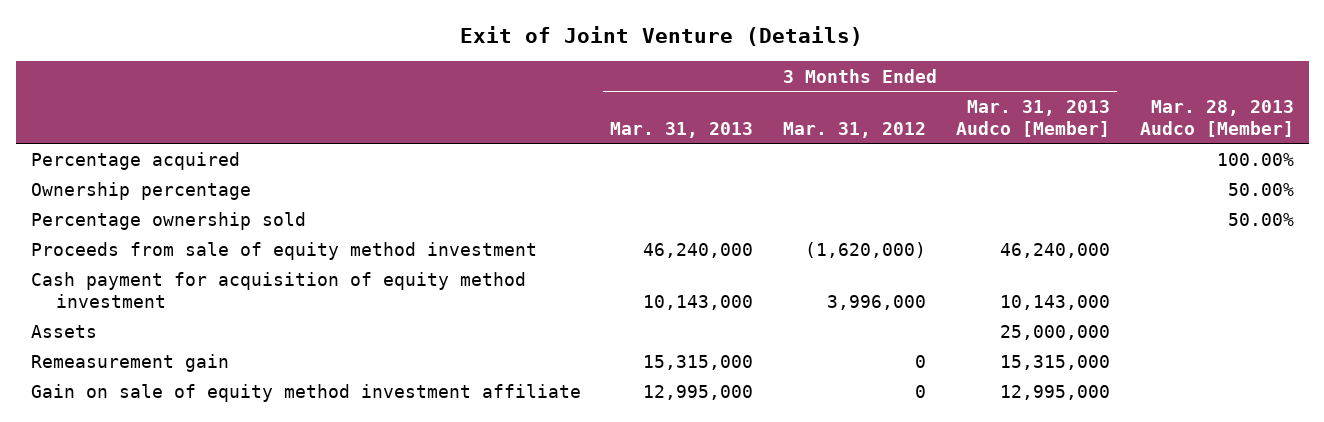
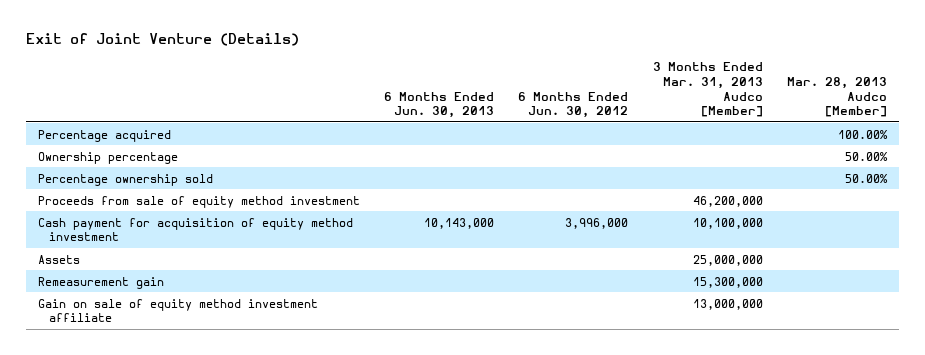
- | 3 Months Ended Mar. 31, 2013 | 3 Months Ended Mar. 31, 2012 | 3 Months Ended Mar. 31, 2013 Audco [Member] | Mar. 28, 2013 Audco [Member]
+ | 6 Months Ended Jun. 30, 2013 | 6 Months Ended Jun. 30, 2012 | 3 Months Ended Mar. 31, 2013 Audco [Member] | Mar. 28, 2013 Audco [Member]
- Proceeds from sale of equity method investment | 46,240,000 | (1,620,000) | 46,240,000 |
- Cash payment for acquisition of equity method investment | 10,143,000 | 3,996,000 | 10,143,000 |
+ Proceeds from sale of equity method investment | | | 46,200,000 |
+ Cash payment for acquisition of equity method investment | 10,143,000 | 3,996,000 | 10,100,000 |
- Remeasurement gain | 15,315,000 | 0 | 15,315,000 |
- Gain on sale of equity method investment affiliate | 12,995,000 | 0 | 12,995,000 |
+ Remeasurement gain | | | 15,300,000 |
+ Gain on sale of equity method investment affiliate | | | 13,000,000 |

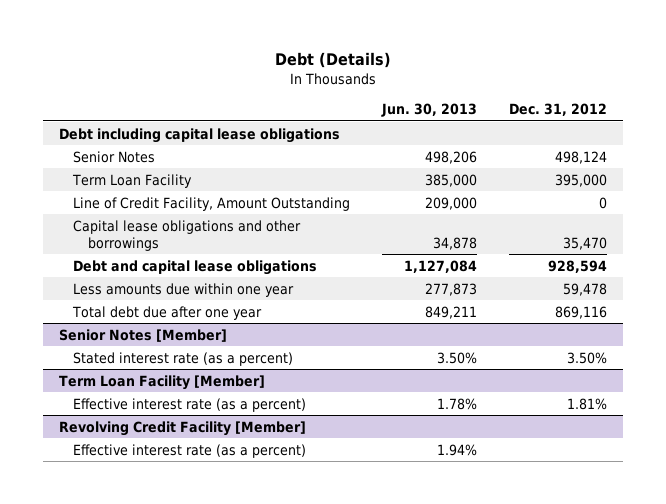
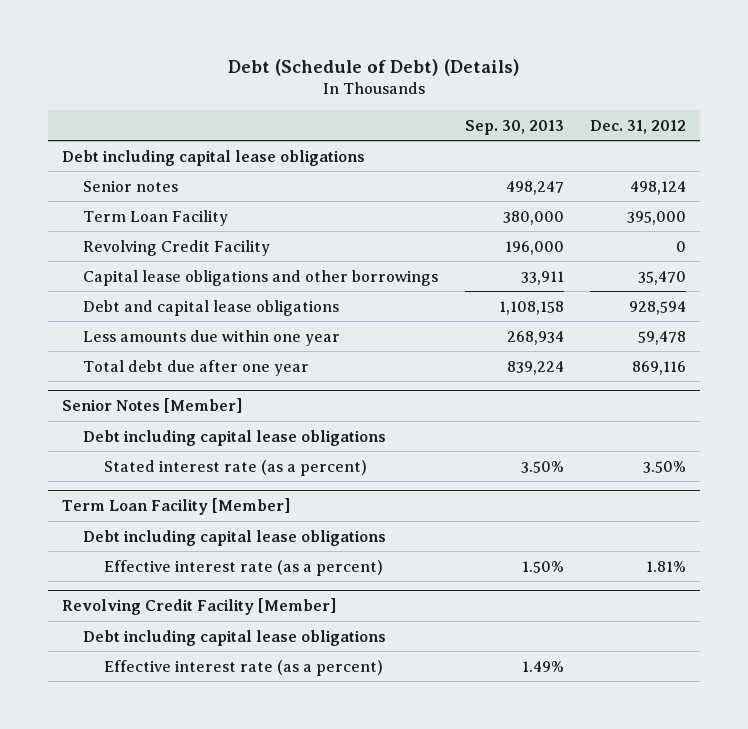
- Debt (Details)
+ Debt (Schedule of Debt) (Details)
- | Jun. 30, 2013 | Dec. 31, 2012
+ | Sep. 30, 2013 | Dec. 31, 2012
- Senior Notes | 498,206 | 498,124
+ Senior notes | 498,247 | 498,124
- Line of Credit Facility, Amount Outstanding | 209,000 | 0
+ Revolving Credit Facility | 196,000 | 0
@ Senior Notes [Member]
+ Debt including capital lease obligations
@ Term Loan Facility [Member]
+ Debt including capital lease obligations
@ Revolving Credit Facility [Member]
+ Debt including capital lease obligations

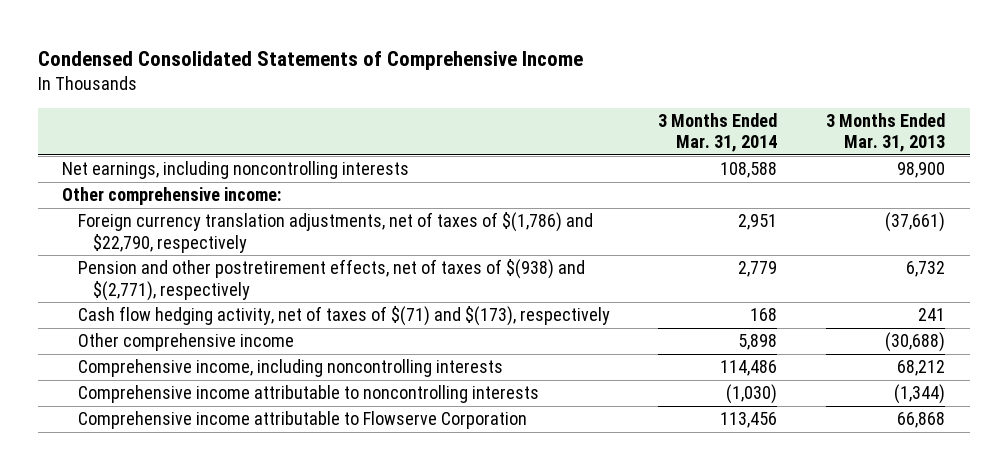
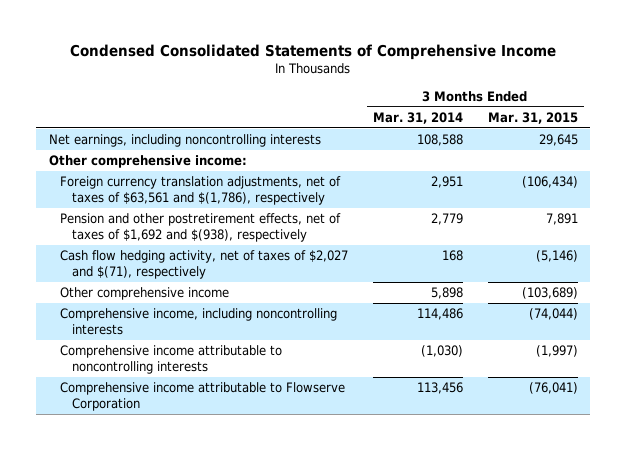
- | 3 Months Ended Mar. 31, 2014 | 3 Months Ended Mar. 31, 2013
+ | 3 Months Ended Mar. 31, 2014 | 3 Months Ended Mar. 31, 2015
- Foreign currency translation adjustments, net of taxes of $(1,786) and $22,790, respectively | 2,951 | (37,661)
- Pension and other postretirement effects, net of taxes of $(938) and $(2,771), respectively | 2,779 | 6,732
- Cash flow hedging activity, net of taxes of $(71) and $(173), respectively | 168 | 241
+ Foreign currency translation adjustments, net of taxes of $63,561 and $(1,786), respectively | 2,951 | (106,434)
+ Pension and other postretirement effects, net of taxes of $1,692 and $(938), respectively | 2,779 | 7,891
+ Cash flow hedging activity, net of taxes of $2,027 and $(71), respectively | 168 | (5,146)

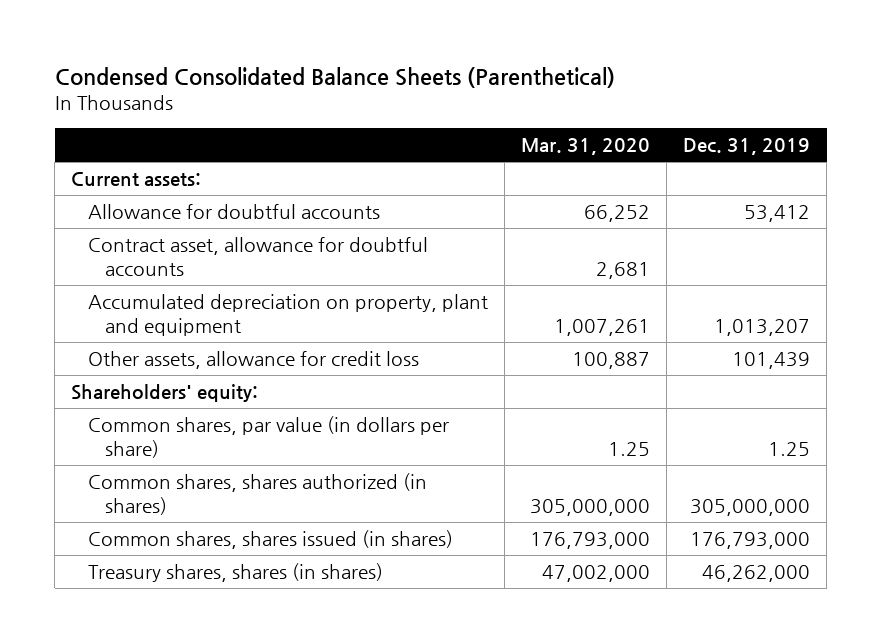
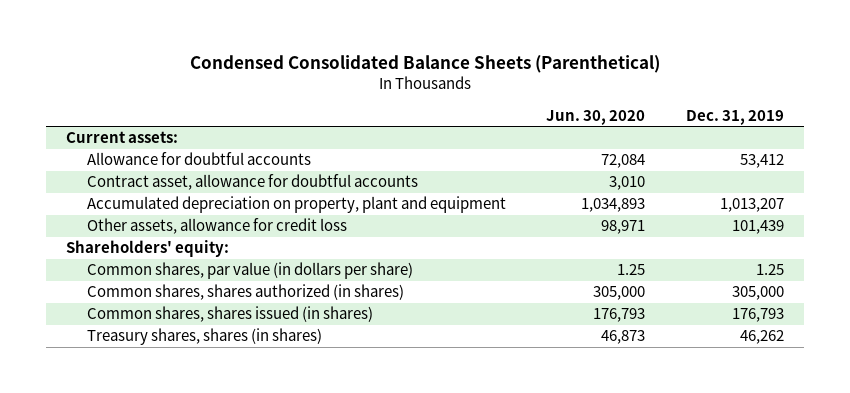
- | Mar. 31, 2020 | Dec. 31, 2019
+ | Jun. 30, 2020 | Dec. 31, 2019
- Common shares, shares authorized (in shares) | 305,000,000 | 305,000,000
- Common shares, shares issued (in shares) | 176,793,000 | 176,793,000
- Treasury shares, shares (in shares) | 47,002,000 | 46,262,000
+ Common shares, shares authorized (in shares) | 305,000 | 305,000
+ Common shares, shares issued (in shares) | 176,793 | 176,793
+ Treasury shares, shares (in shares) | 46,873 | 46,262

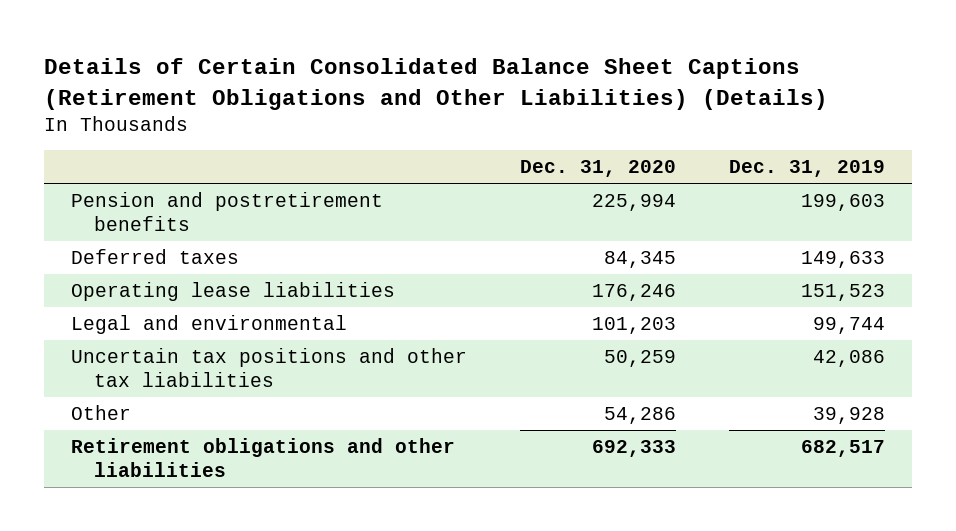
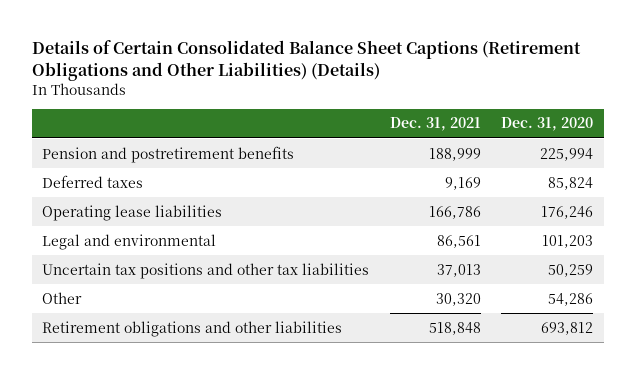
- | Dec. 31, 2020 | Dec. 31, 2019
+ | Dec. 31, 2021 | Dec. 31, 2020
- Deferred taxes | 84,345 | 149,633
+ Deferred taxes | 9,169 | 85,824
- Retirement obligations and other liabilities | 692,333 | 682,517
+ Retirement obligations and other liabilities | 518,848 | 693,812

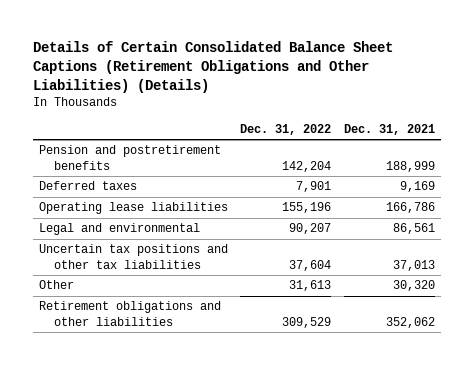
- | Dec. 31, 2021 | Dec. 31, 2020
+ | Dec. 31, 2022 | Dec. 31, 2021
- Retirement obligations and other liabilities | 518,848 | 693,812
+ Retirement obligations and other liabilities | 309,529 | 352,062

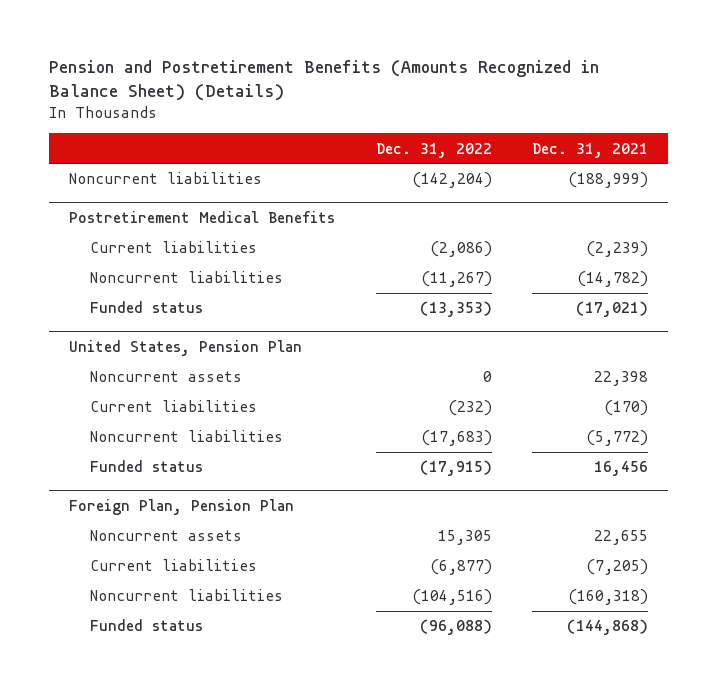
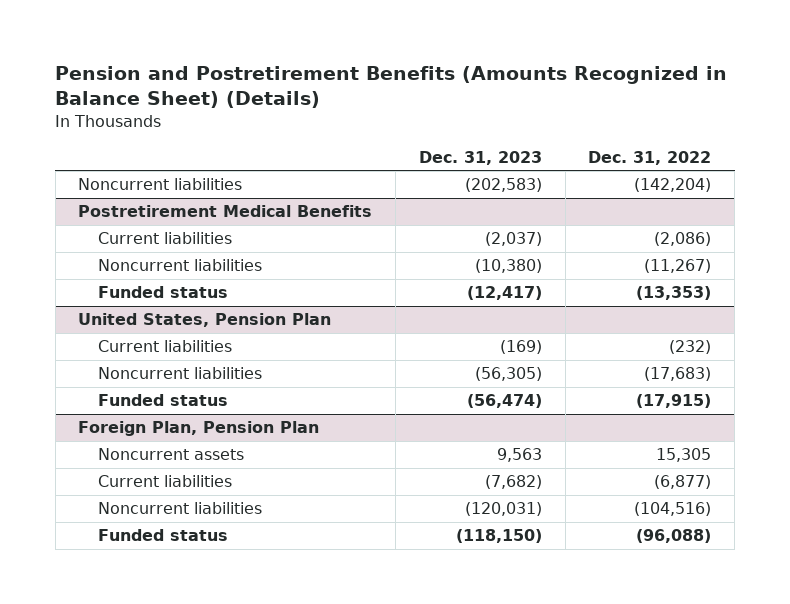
- | Dec. 31, 2022 | Dec. 31, 2021
+ | Dec. 31, 2023 | Dec. 31, 2022
@ United States, Pension Plan
- Noncurrent assets | 0 | 22,398

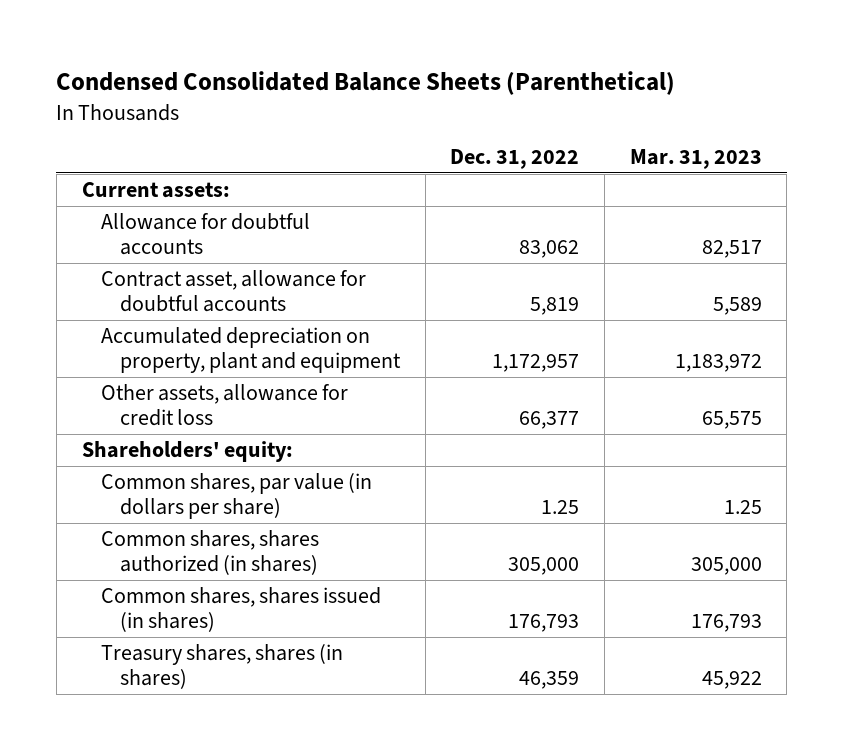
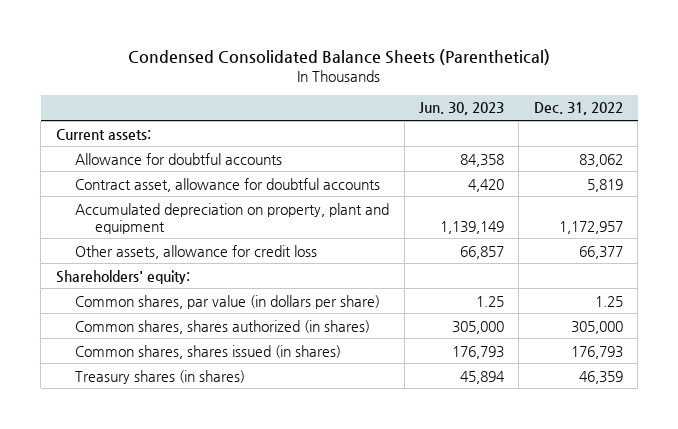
- | Dec. 31, 2022 | Mar. 31, 2023
+ | Jun. 30, 2023 | Dec. 31, 2022
- Treasury shares, shares (in shares) | 46,359 | 45,922
+ Treasury shares (in shares) | 45,894 | 46,359

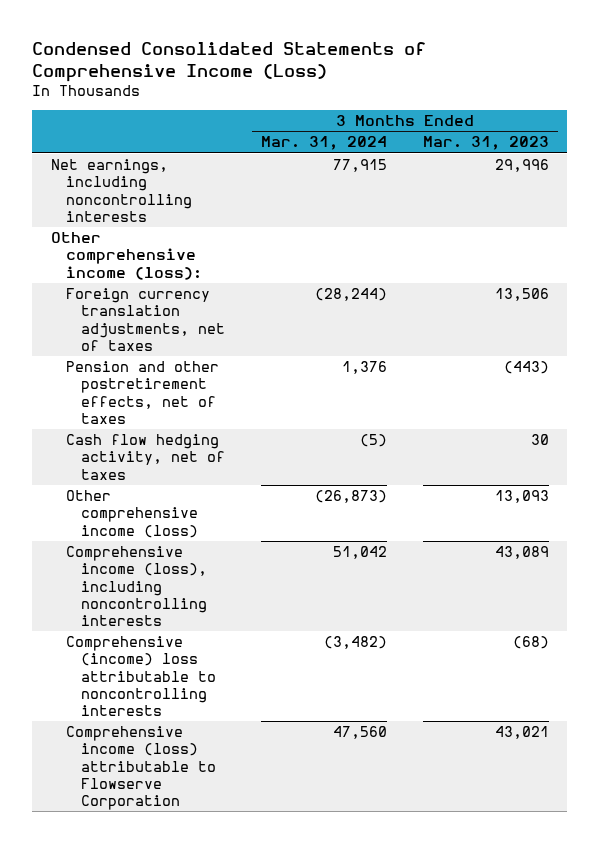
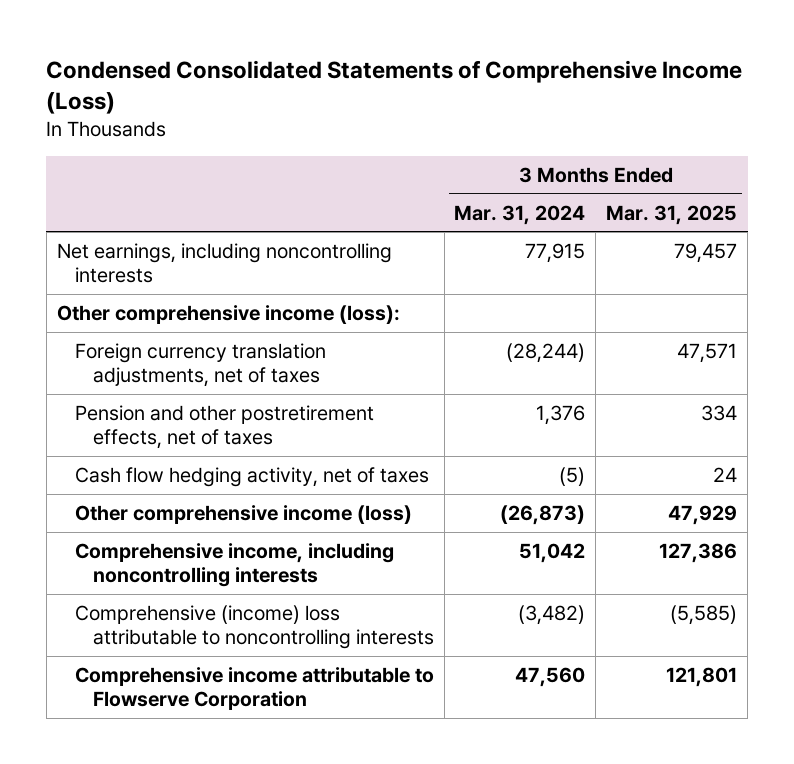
- | 3 Months Ended Mar. 31, 2024 | 3 Months Ended Mar. 31, 2023
+ | 3 Months Ended Mar. 31, 2024 | 3 Months Ended Mar. 31, 2025
- Comprehensive income (loss), including noncontrolling interests | 51,042 | 43,089
+ Comprehensive income, including noncontrolling interests | 51,042 | 127,386
- Comprehensive income (loss) attributable to Flowserve Corporation | 47,560 | 43,021
+ Comprehensive income attributable to Flowserve Corporation | 47,560 | 121,801

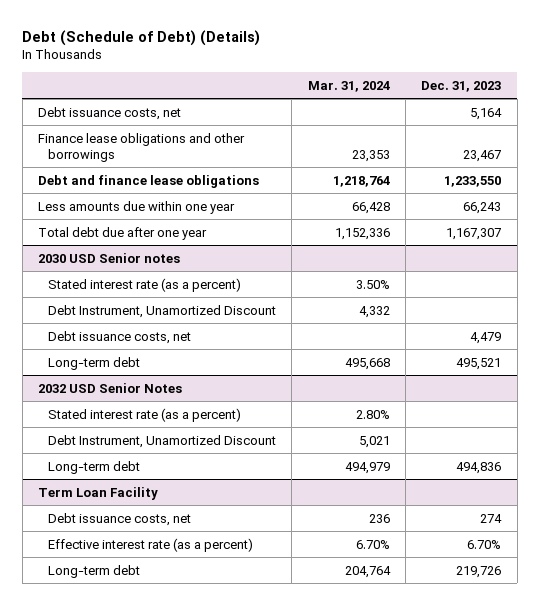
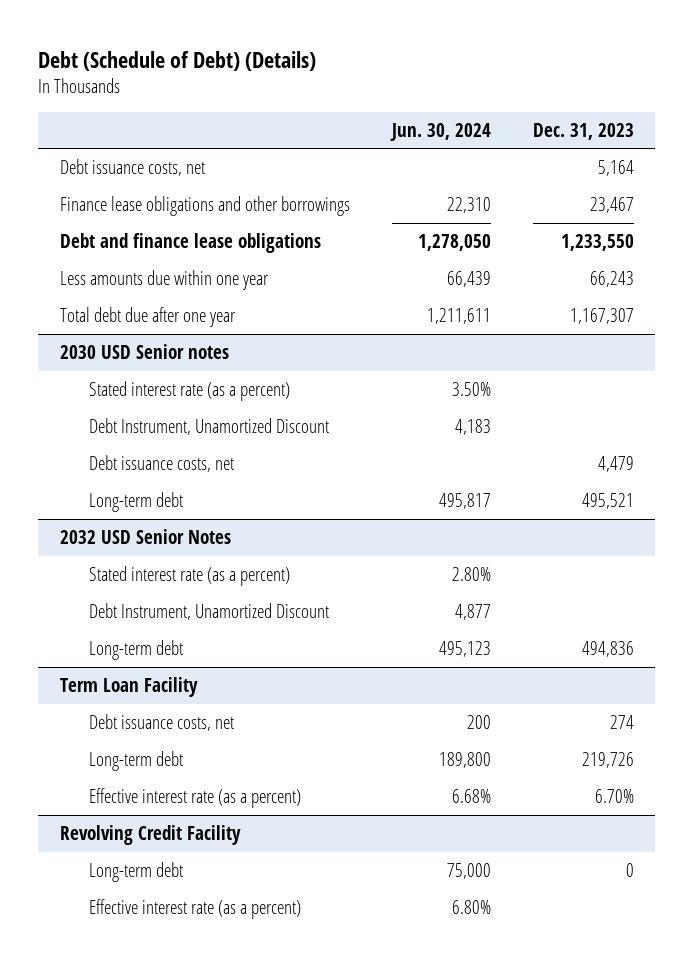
- | Mar. 31, 2024 | Dec. 31, 2023
+ | Jun. 30, 2024 | Dec. 31, 2023
@ Term Loan Facility
moved down: Effective interest rate (as a percent) | 6.68% | 6.70%
+ Revolving Credit Facility
+ Long-term debt | 75,000 | 0
+ Effective interest rate (as a percent) | 6.80% |

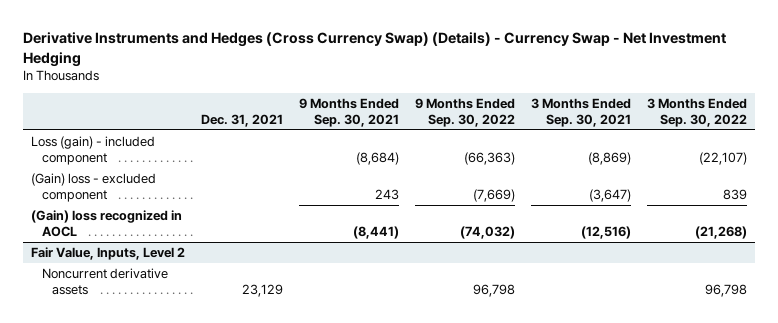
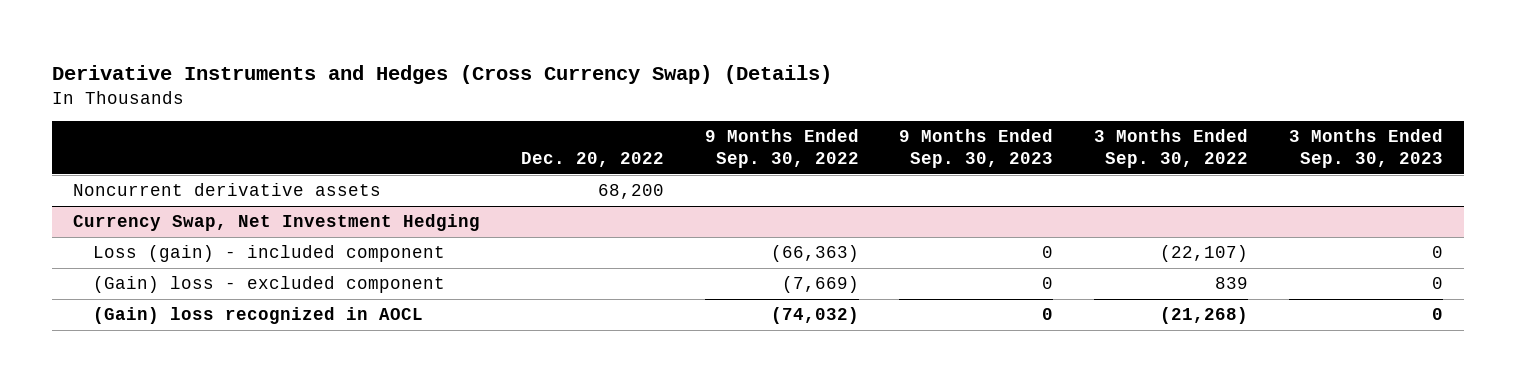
- Derivative Instruments and Hedges (Cross Currency Swap) (Details) - Currency Swap - Net Investment Hedging
+ Derivative Instruments and Hedges (Cross Currency Swap) (Details)
- | Dec. 31, 2021 | 9 Months Ended Sep. 30, 2021 | 9 Months Ended Sep. 30, 2022 | 3 Months Ended Sep. 30, 2021 | 3 Months Ended Sep. 30, 2022
+ | Dec. 20, 2022 | 9 Months Ended Sep. 30, 2022 | 9 Months Ended Sep. 30, 2023 | 3 Months Ended Sep. 30, 2022 | 3 Months Ended Sep. 30, 2023
+ Noncurrent derivative assets | 68,200 | | | |
+ Currency Swap, Net Investment Hedging
- Fair Value, Inputs, Level 2
- Noncurrent derivative assets | 23,129 | | 96,798 | | 96,798

